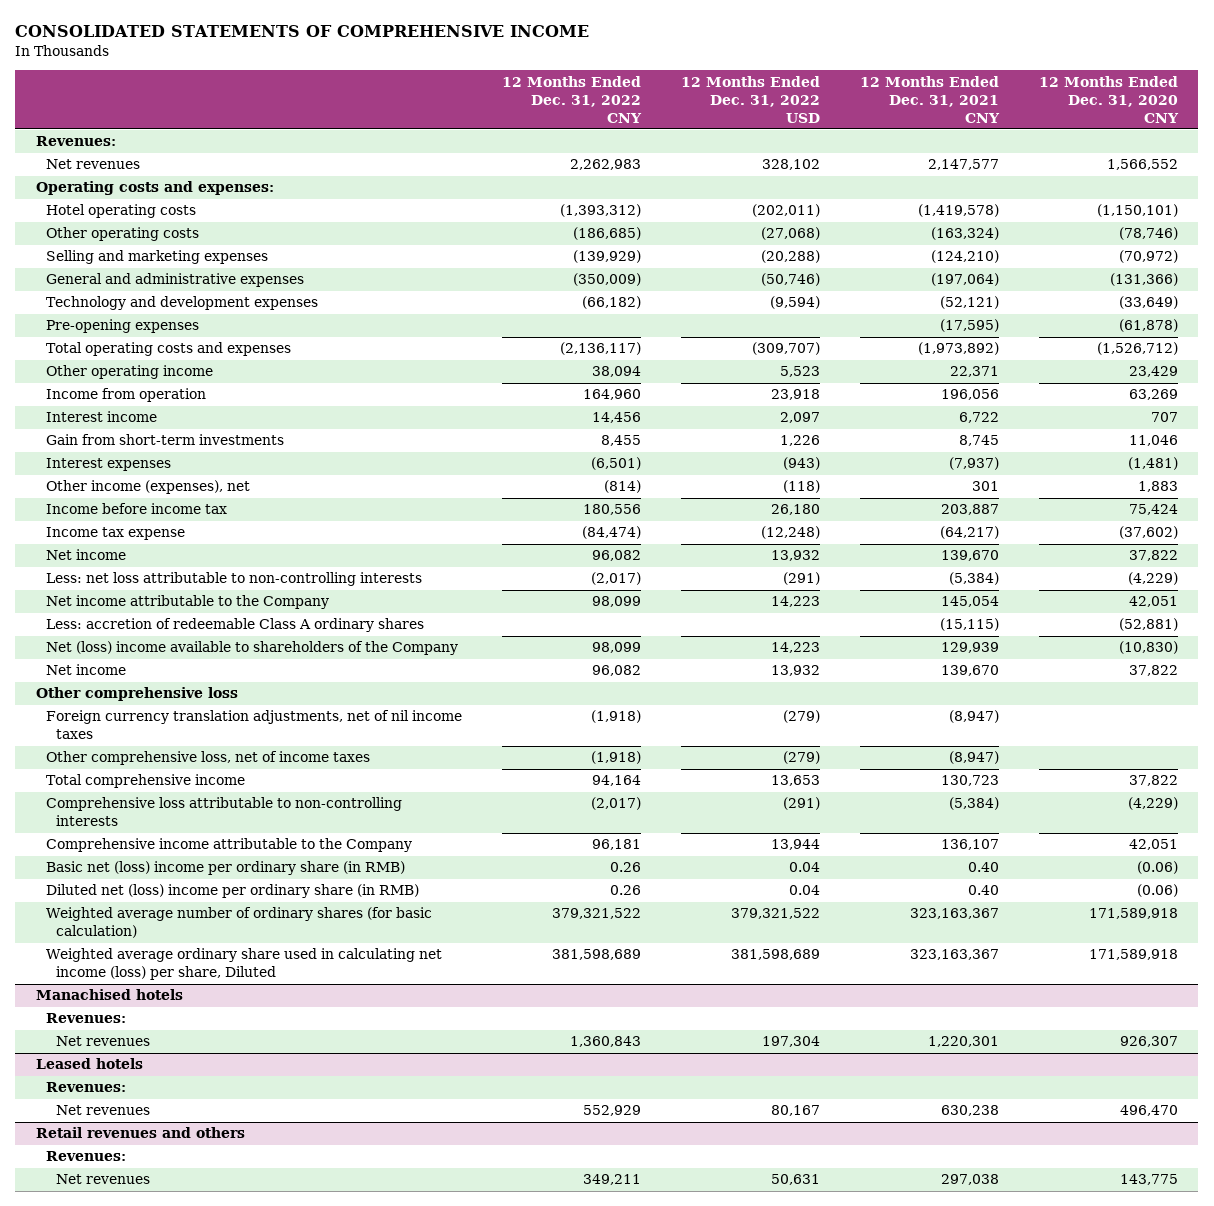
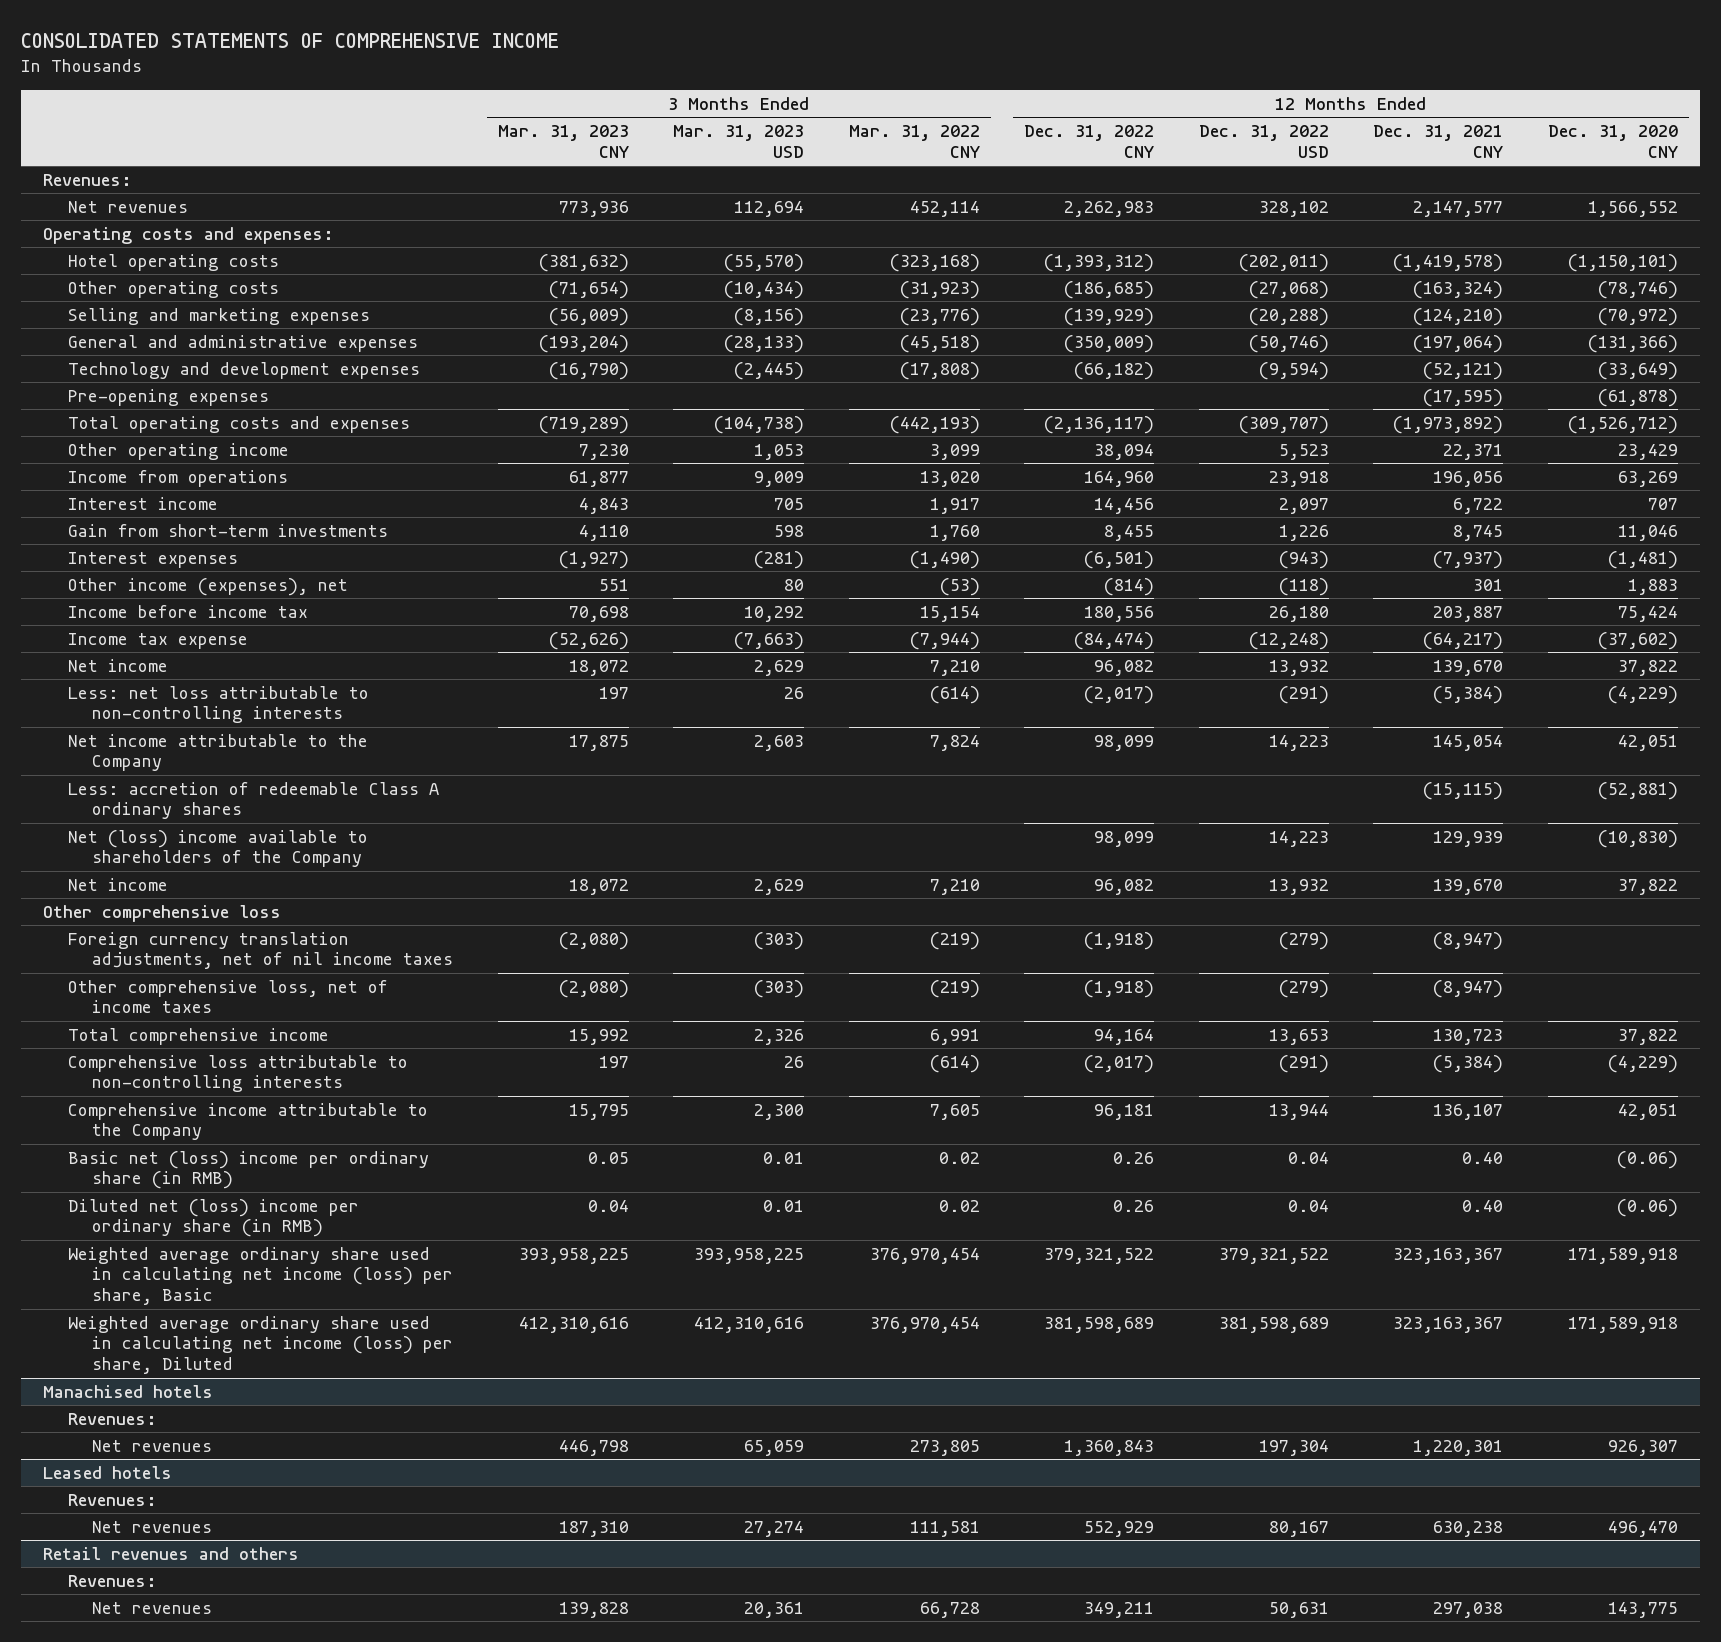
- | 12 Months Ended Dec. 31, 2022 CNY | 12 Months Ended Dec. 31, 2022 USD | 12 Months Ended Dec. 31, 2021 CNY | 12 Months Ended Dec. 31, 2020 CNY
+ | 3 Months Ended Mar. 31, 2023 CNY | 3 Months Ended Mar. 31, 2023 USD | 3 Months Ended Mar. 31, 2022 CNY | 12 Months Ended Dec. 31, 2022 CNY | 12 Months Ended Dec. 31, 2022 USD | 12 Months Ended Dec. 31, 2021 CNY | 12 Months Ended Dec. 31, 2020 CNY
- Income from operation | 164,960 | 23,918 | 196,056 | 63,269
+ Income from operations | 61,877 | 9,009 | 13,020 | 164,960 | 23,918 | 196,056 | 63,269
- Weighted average number of ordinary shares (for basic calculation) | 379,321,522 | 379,321,522 | 323,163,367 | 171,589,918
+ Weighted average ordinary share used in calculating net income (loss) per share, Basic | 393,958,225 | 393,958,225 | 376,970,454 | 379,321,522 | 379,321,522 | 323,163,367 | 171,589,918

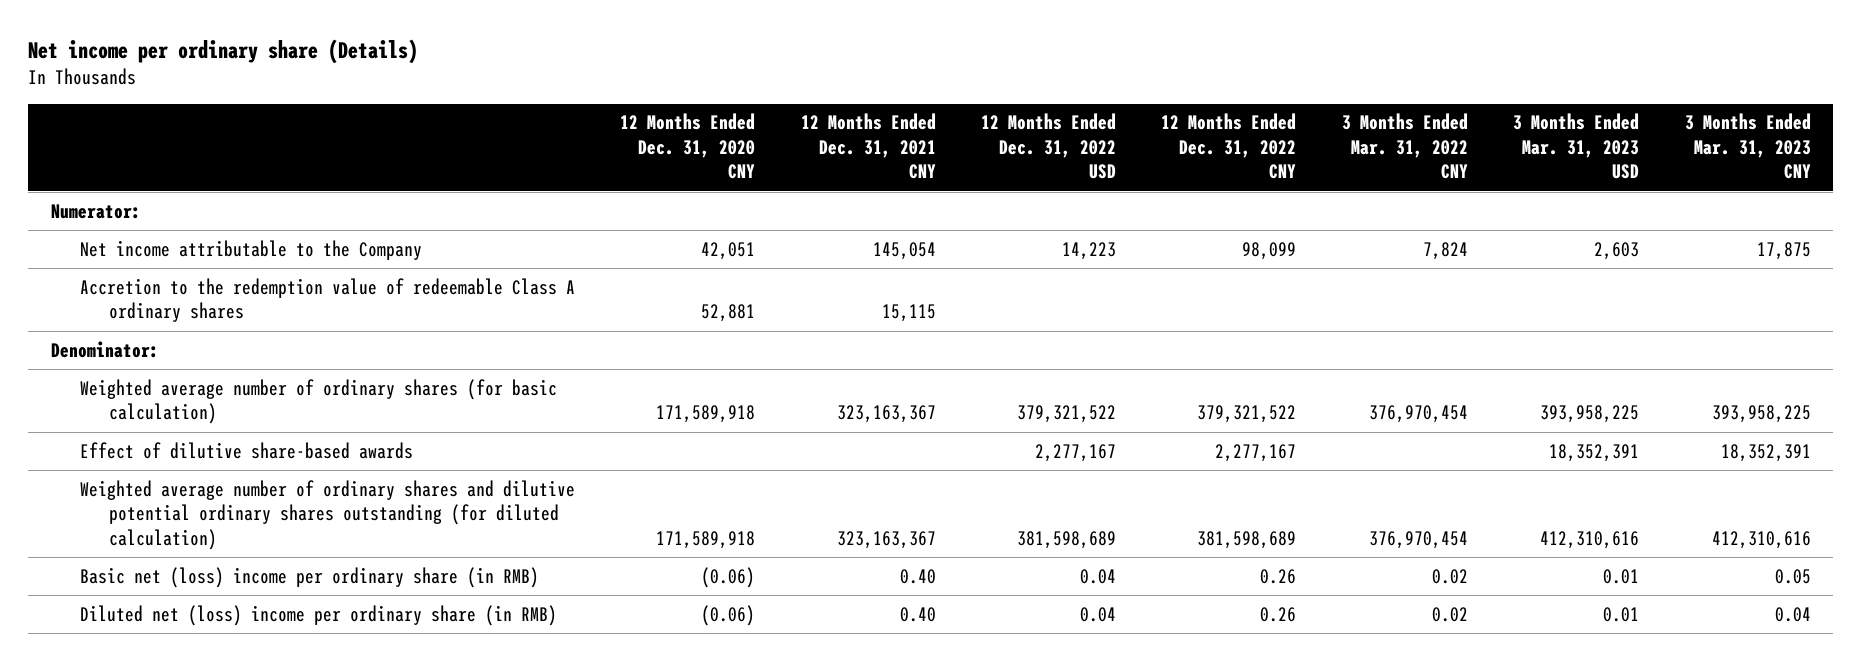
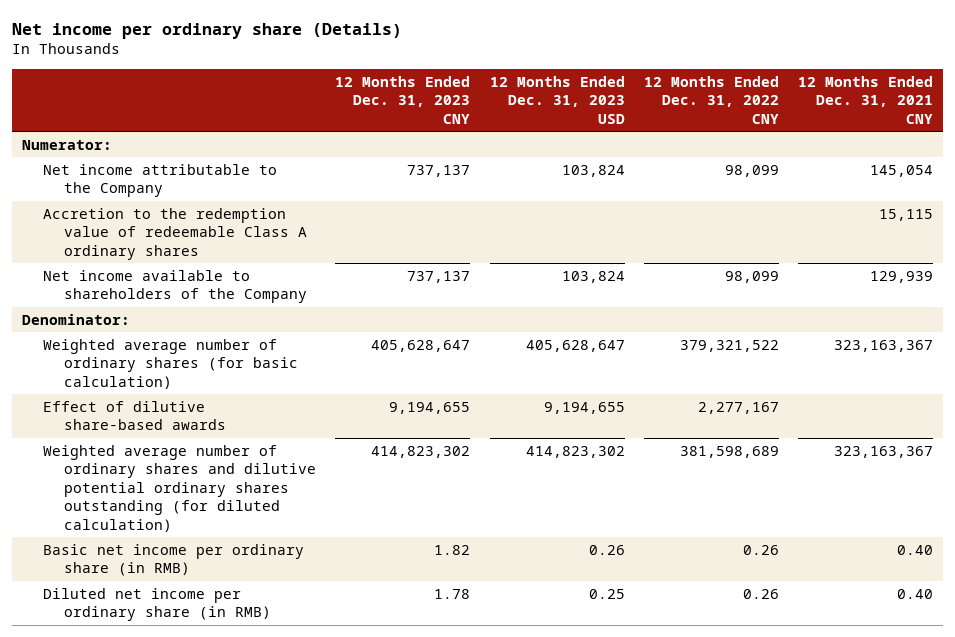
- | 12 Months Ended Dec. 31, 2020 CNY | 12 Months Ended Dec. 31, 2021 CNY | 12 Months Ended Dec. 31, 2022 USD | 12 Months Ended Dec. 31, 2022 CNY | 3 Months Ended Mar. 31, 2022 CNY | 3 Months Ended Mar. 31, 2023 USD | 3 Months Ended Mar. 31, 2023 CNY
+ | 12 Months Ended Dec. 31, 2023 CNY | 12 Months Ended Dec. 31, 2023 USD | 12 Months Ended Dec. 31, 2022 CNY | 12 Months Ended Dec. 31, 2021 CNY
+ Net income available to shareholders of the Company | 737,137 | 103,824 | 98,099 | 129,939
- Basic net (loss) income per ordinary share (in RMB) | (0.06) | 0.40 | 0.04 | 0.26 | 0.02 | 0.01 | 0.05
- Diluted net (loss) income per ordinary share (in RMB) | (0.06) | 0.40 | 0.04 | 0.26 | 0.02 | 0.01 | 0.04
+ Basic net income per ordinary share (in RMB) | 1.82 | 0.26 | 0.26 | 0.40
+ Diluted net income per ordinary share (in RMB) | 1.78 | 0.25 | 0.26 | 0.40

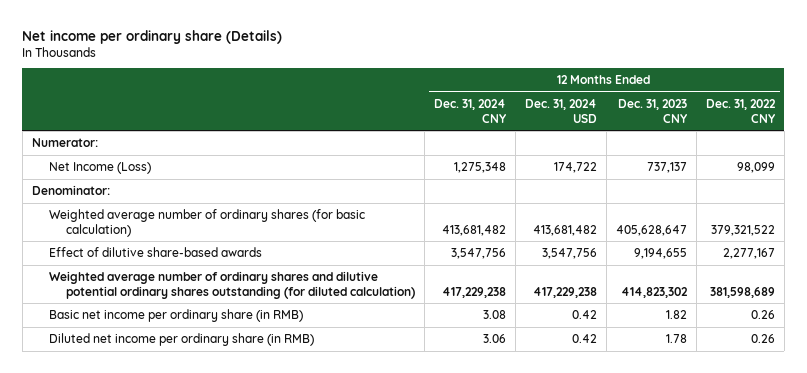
- | 12 Months Ended Dec. 31, 2023 CNY | 12 Months Ended Dec. 31, 2023 USD | 12 Months Ended Dec. 31, 2022 CNY | 12 Months Ended Dec. 31, 2021 CNY
+ | 12 Months Ended Dec. 31, 2024 CNY | 12 Months Ended Dec. 31, 2024 USD | 12 Months Ended Dec. 31, 2023 CNY | 12 Months Ended Dec. 31, 2022 CNY
- Net income attributable to the Company | 737,137 | 103,824 | 98,099 | 145,054
- Accretion to the redemption value of redeemable Class A ordinary shares | | | | 15,115
- Net income available to shareholders of the Company | 737,137 | 103,824 | 98,099 | 129,939
+ Net Income (Loss) | 1,275,348 | 174,722 | 737,137 | 98,099

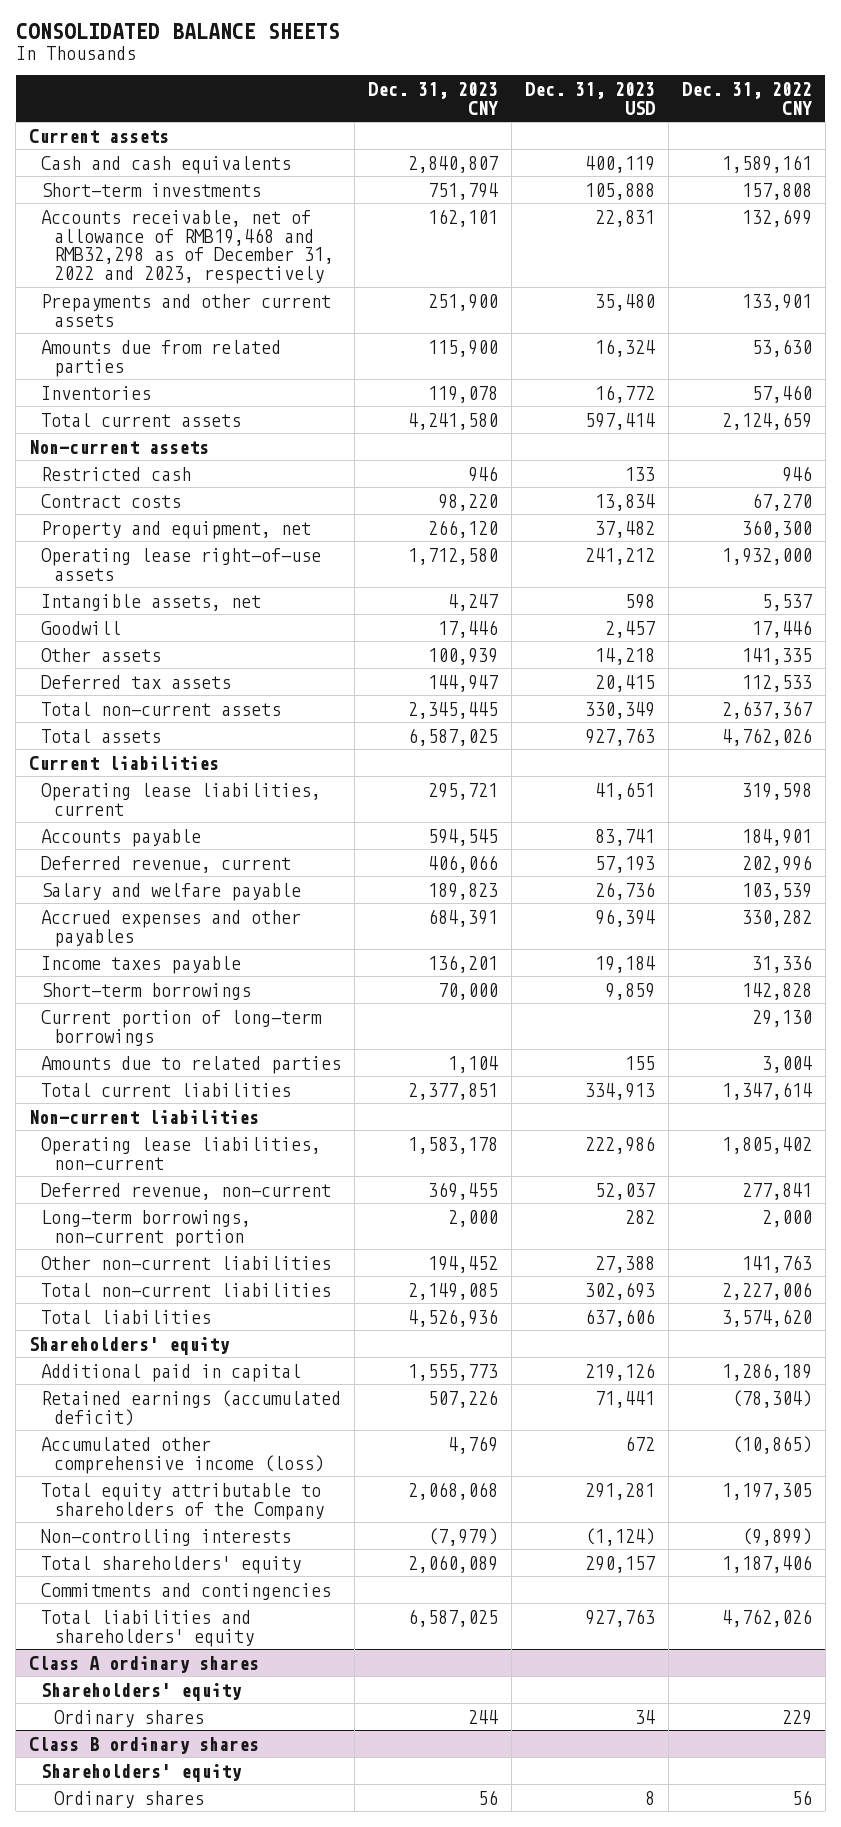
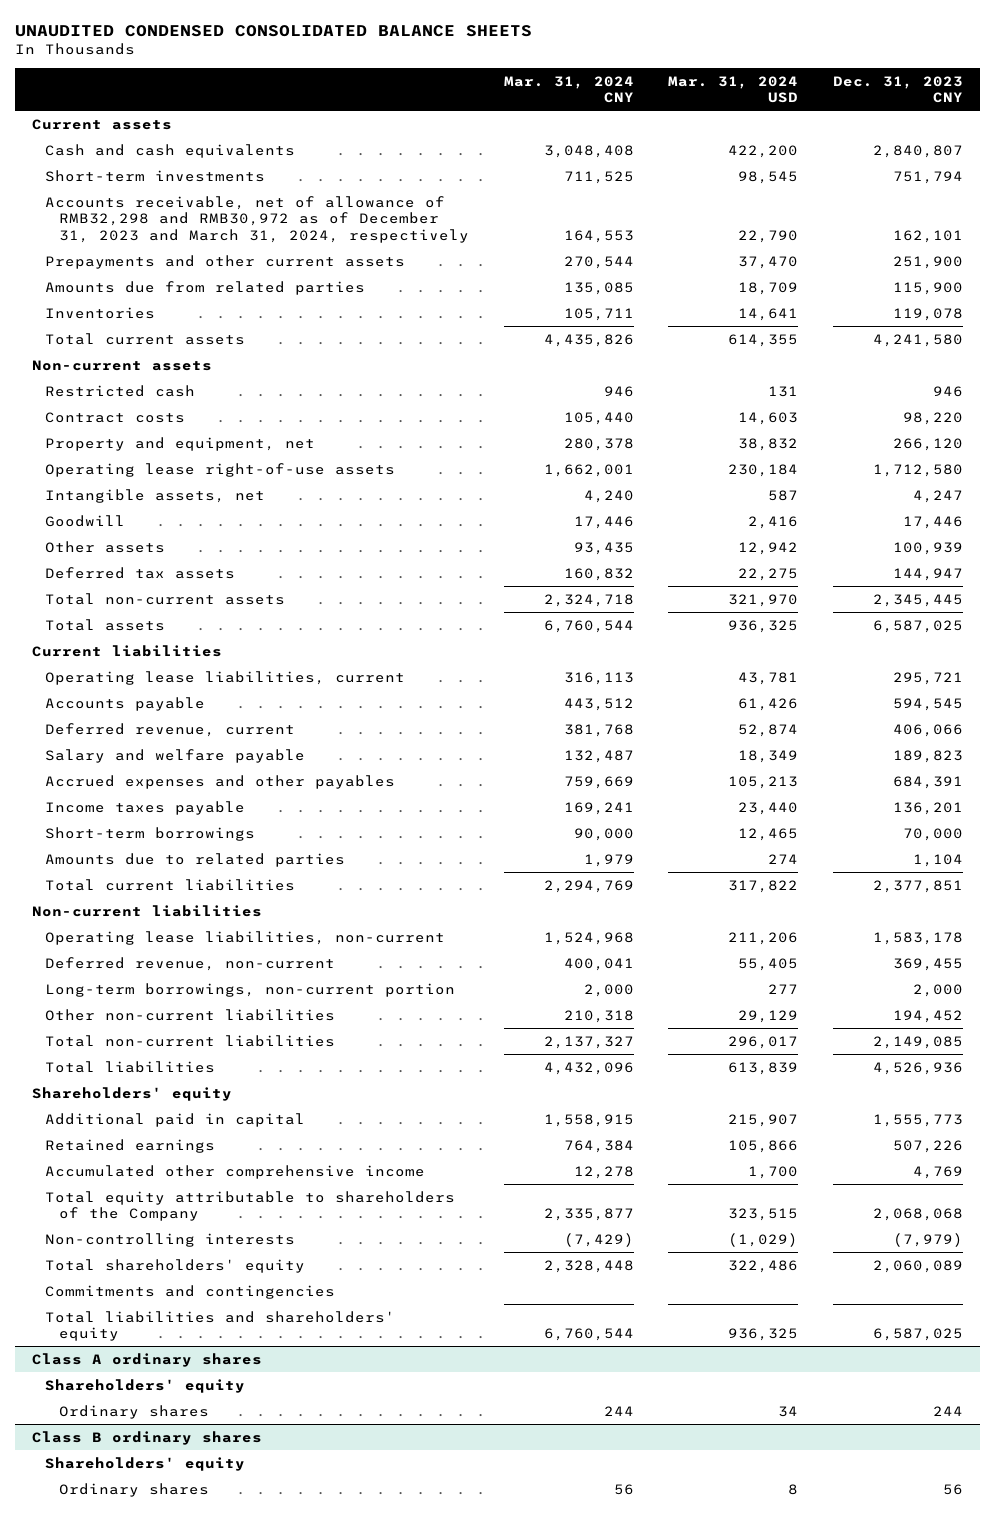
- CONSOLIDATED BALANCE SHEETS
+ UNAUDITED CONDENSED CONSOLIDATED BALANCE SHEETS
- | Dec. 31, 2023 CNY | Dec. 31, 2023 USD | Dec. 31, 2022 CNY
+ | Mar. 31, 2024 CNY | Mar. 31, 2024 USD | Dec. 31, 2023 CNY
- Accounts receivable, net of allowance of RMB19,468 and RMB32,298 as of December 31, 2022 and 2023, respectively | 162,101 | 22,831 | 132,699
+ Accounts receivable, net of allowance of RMB32,298 and RMB30,972 as of December 31, 2023 and March 31, 2024, respectively | 164,553 | 22,790 | 162,101
- Current portion of long-term borrowings | | | 29,130
- Retained earnings (accumulated deficit) | 507,226 | 71,441 | (78,304)
- Accumulated other comprehensive income (loss) | 4,769 | 672 | (10,865)
+ Retained earnings | 764,384 | 105,866 | 507,226
+ Accumulated other comprehensive income | 12,278 | 1,700 | 4,769

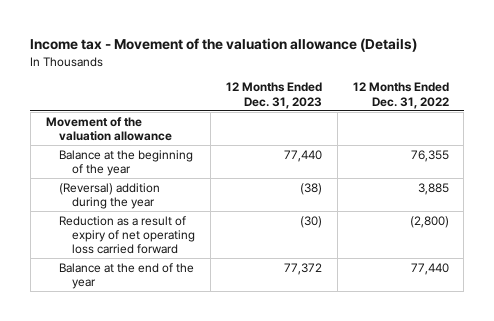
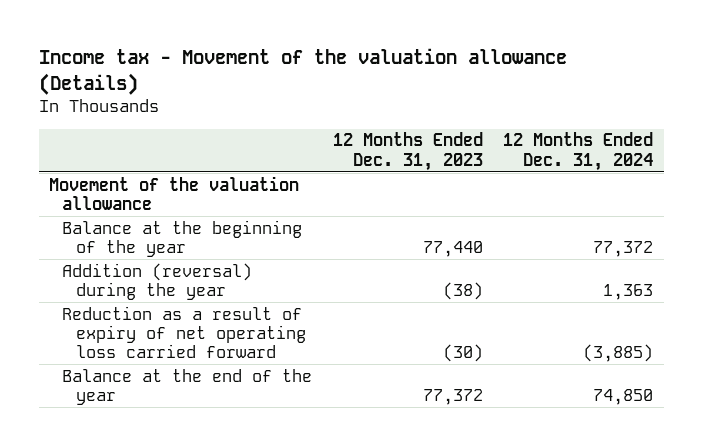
- | 12 Months Ended Dec. 31, 2023 | 12 Months Ended Dec. 31, 2022
+ | 12 Months Ended Dec. 31, 2023 | 12 Months Ended Dec. 31, 2024
- (Reversal) addition during the year | (38) | 3,885
+ Addition (reversal) during the year | (38) | 1,363

